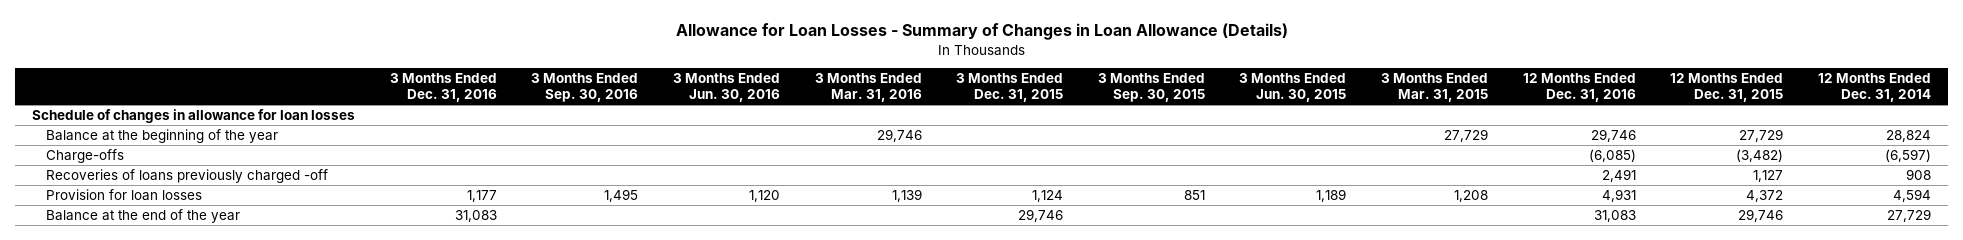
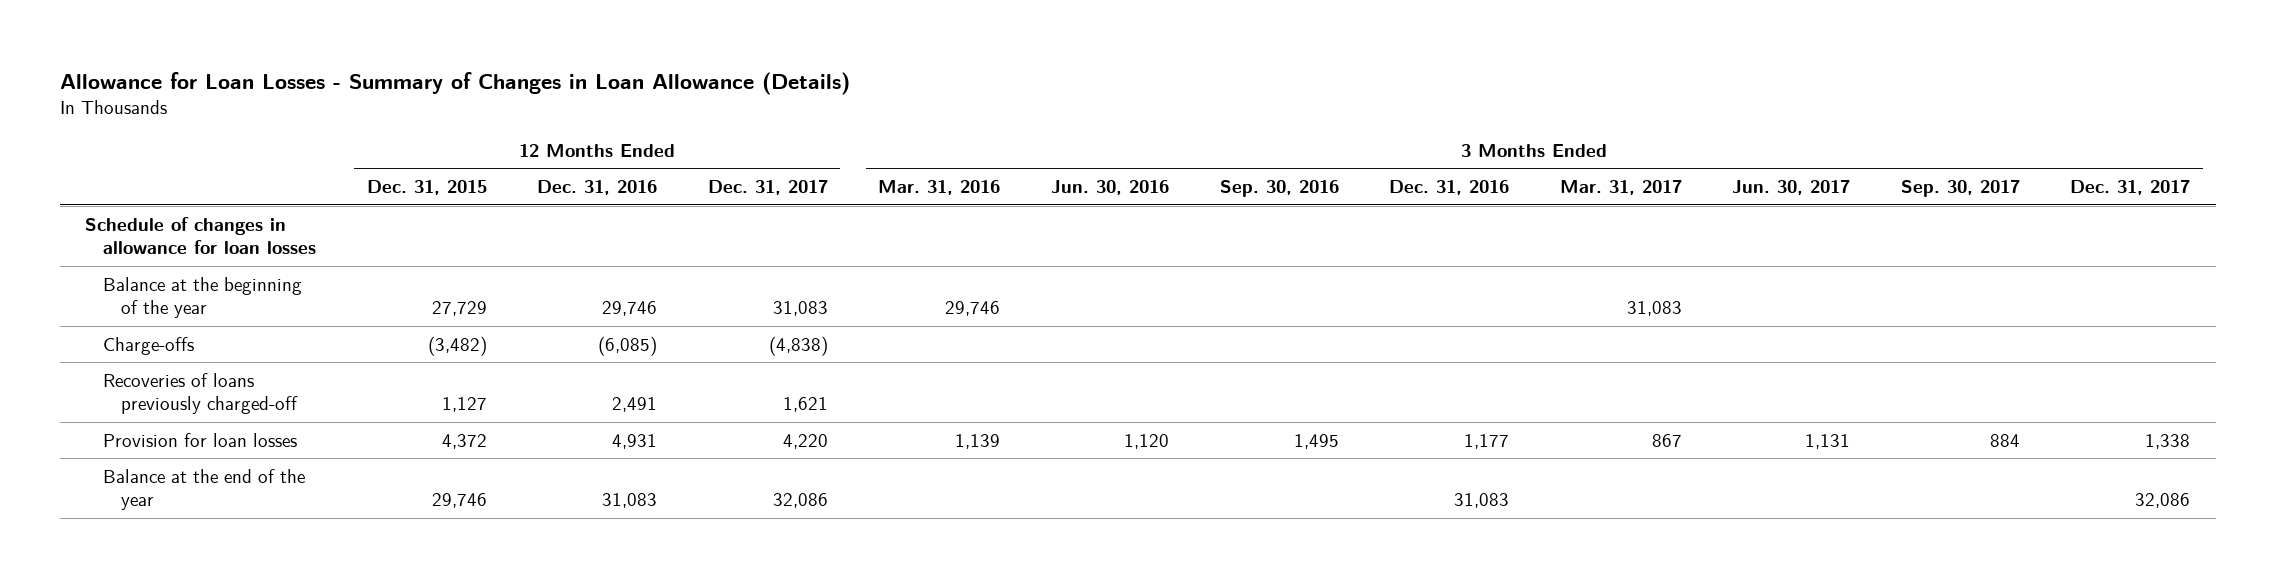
- | 3 Months Ended Dec. 31, 2016 | 3 Months Ended Sep. 30, 2016 | 3 Months Ended Jun. 30, 2016 | 3 Months Ended Mar. 31, 2016 | 3 Months Ended Dec. 31, 2015 | 3 Months Ended Sep. 30, 2015 | 3 Months Ended Jun. 30, 2015 | 3 Months Ended Mar. 31, 2015 | 12 Months Ended Dec. 31, 2016 | 12 Months Ended Dec. 31, 2015 | 12 Months Ended Dec. 31, 2014
+ | 12 Months Ended Dec. 31, 2015 | 12 Months Ended Dec. 31, 2016 | 12 Months Ended Dec. 31, 2017 | 3 Months Ended Mar. 31, 2016 | 3 Months Ended Jun. 30, 2016 | 3 Months Ended Sep. 30, 2016 | 3 Months Ended Dec. 31, 2016 | 3 Months Ended Mar. 31, 2017 | 3 Months Ended Jun. 30, 2017 | 3 Months Ended Sep. 30, 2017 | 3 Months Ended Dec. 31, 2017
- Recoveries of loans previously charged -off | | | | | | | | | 2,491 | 1,127 | 908
+ Recoveries of loans previously charged-off | 1,127 | 2,491 | 1,621 | | | | | | | |

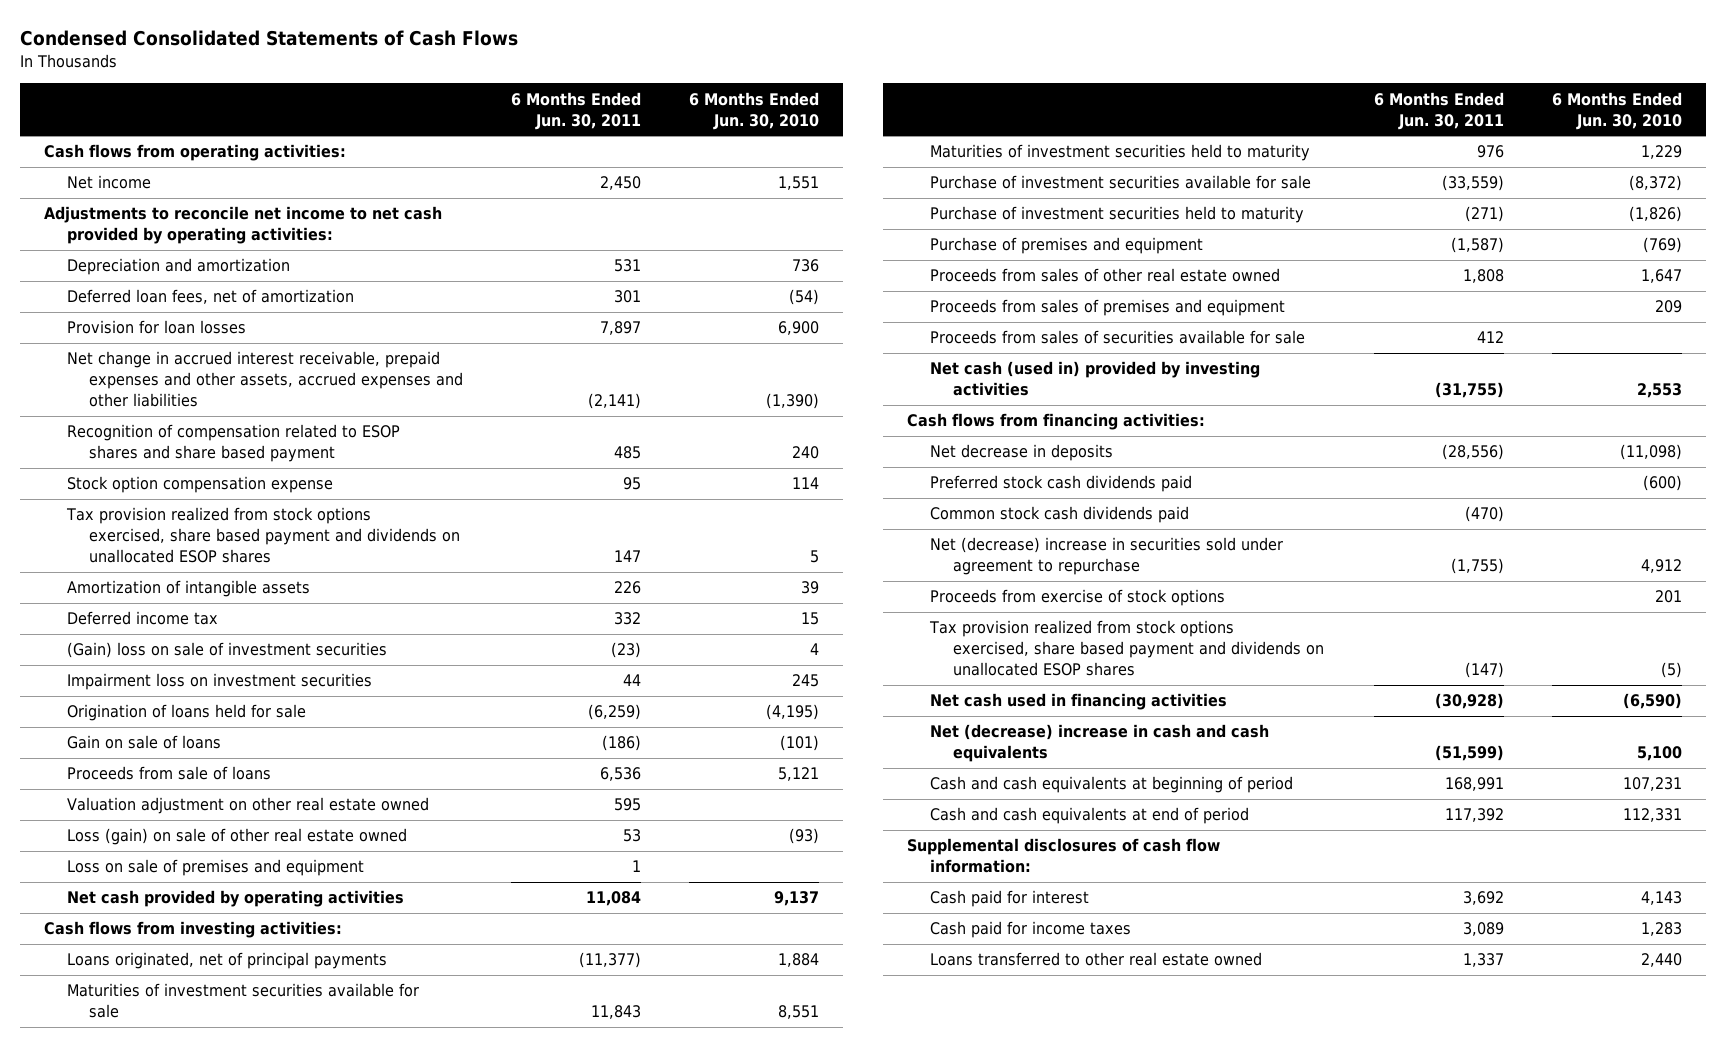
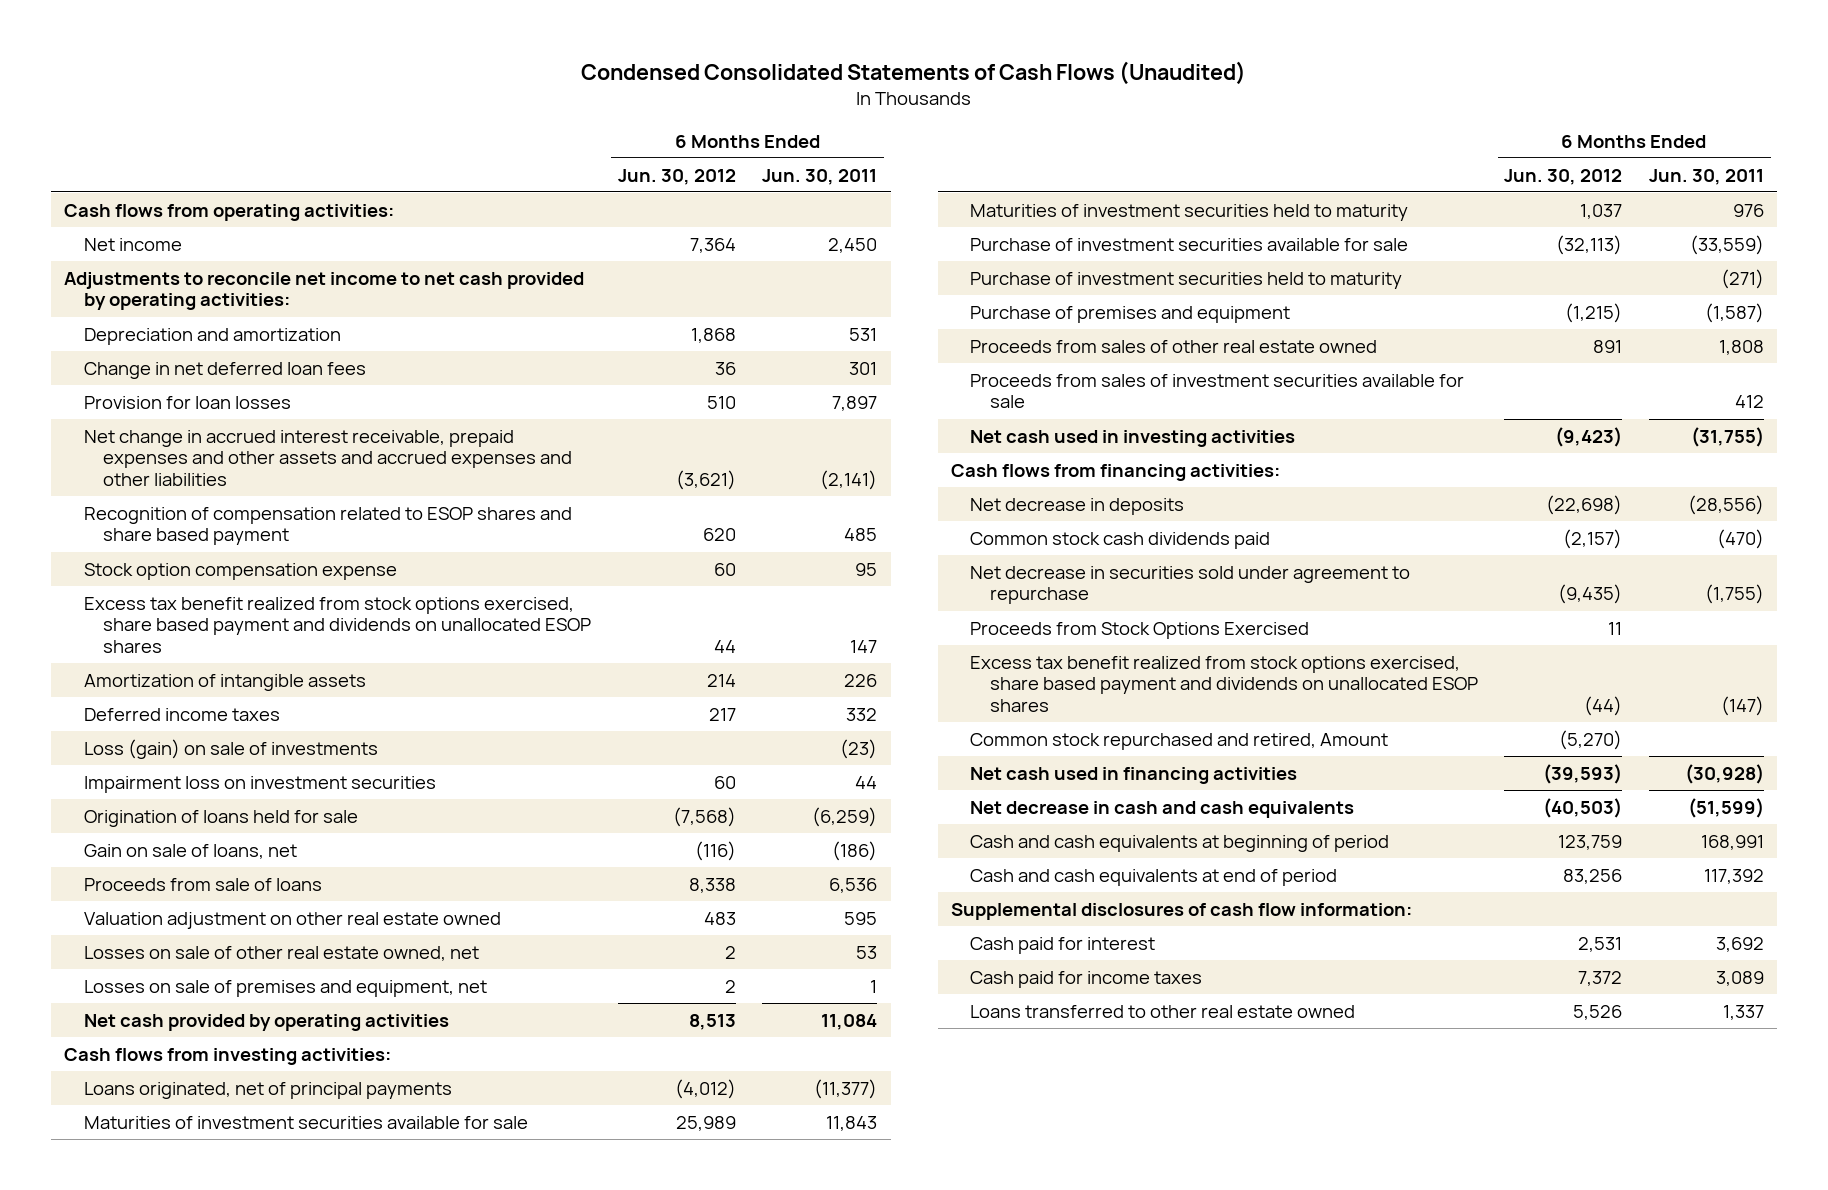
- Condensed Consolidated Statements of Cash Flows
+ Condensed Consolidated Statements of Cash Flows (Unaudited)
- | 6 Months Ended Jun. 30, 2011 | 6 Months Ended Jun. 30, 2010
+ | 6 Months Ended Jun. 30, 2012 | 6 Months Ended Jun. 30, 2011
- Deferred loan fees, net of amortization | 301 | (54)
+ Change in net deferred loan fees | 36 | 301
- Net change in accrued interest receivable, prepaid expenses and other assets, accrued expenses and other liabilities | (2,141) | (1,390)
+ Net change in accrued interest receivable, prepaid expenses and other assets and accrued expenses and other liabilities | (3,621) | (2,141)
- Tax provision realized from stock options exercised, share based payment and dividends on unallocated ESOP shares | 147 | 5
+ Excess tax benefit realized from stock options exercised, share based payment and dividends on unallocated ESOP shares | 44 | 147
- Deferred income tax | 332 | 15
- (Gain) loss on sale of investment securities | (23) | 4
+ Deferred income taxes | 217 | 332
+ Loss (gain) on sale of investments | | (23)
- Gain on sale of loans | (186) | (101)
+ Gain on sale of loans, net | (116) | (186)
- Loss (gain) on sale of other real estate owned | 53 | (93)
- Loss on sale of premises and equipment | 1 |
+ Losses on sale of other real estate owned, net | 2 | 53
+ Losses on sale of premises and equipment, net | 2 | 1
- Proceeds from sales of premises and equipment | | 209
- Proceeds from sales of securities available for sale | 412 |
- Net cash (used in) provided by investing activities | (31,755) | 2,553
+ Proceeds from sales of investment securities available for sale | | 412
+ Net cash used in investing activities | (9,423) | (31,755)
- Preferred stock cash dividends paid | | (600)
- Net (decrease) increase in securities sold under agreement to repurchase | (1,755) | 4,912
- Proceeds from exercise of stock options | | 201
- Tax provision realized from stock options exercised, share based payment and dividends on unallocated ESOP shares | (147) | (5)
+ Net decrease in securities sold under agreement to repurchase | (9,435) | (1,755)
+ Proceeds from Stock Options Exercised | 11 |
+ Excess tax benefit realized from stock options exercised, share based payment and dividends on unallocated ESOP shares | (44) | (147)
+ Common stock repurchased and retired, Amount | (5,270) |
- Net (decrease) increase in cash and cash equivalents | (51,599) | 5,100
+ Net decrease in cash and cash equivalents | (40,503) | (51,599)

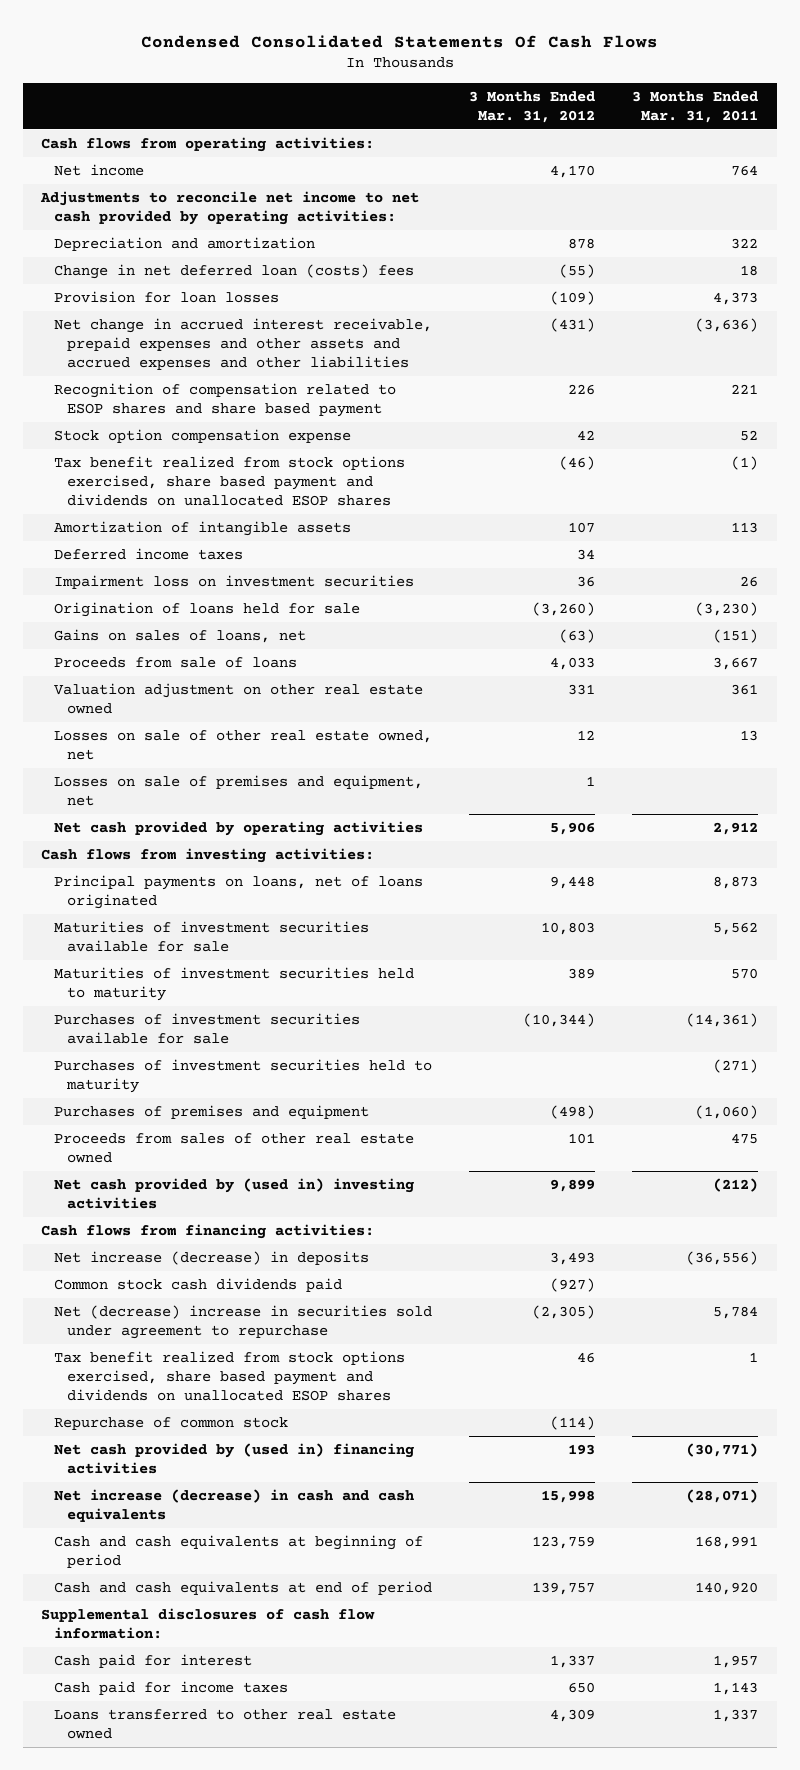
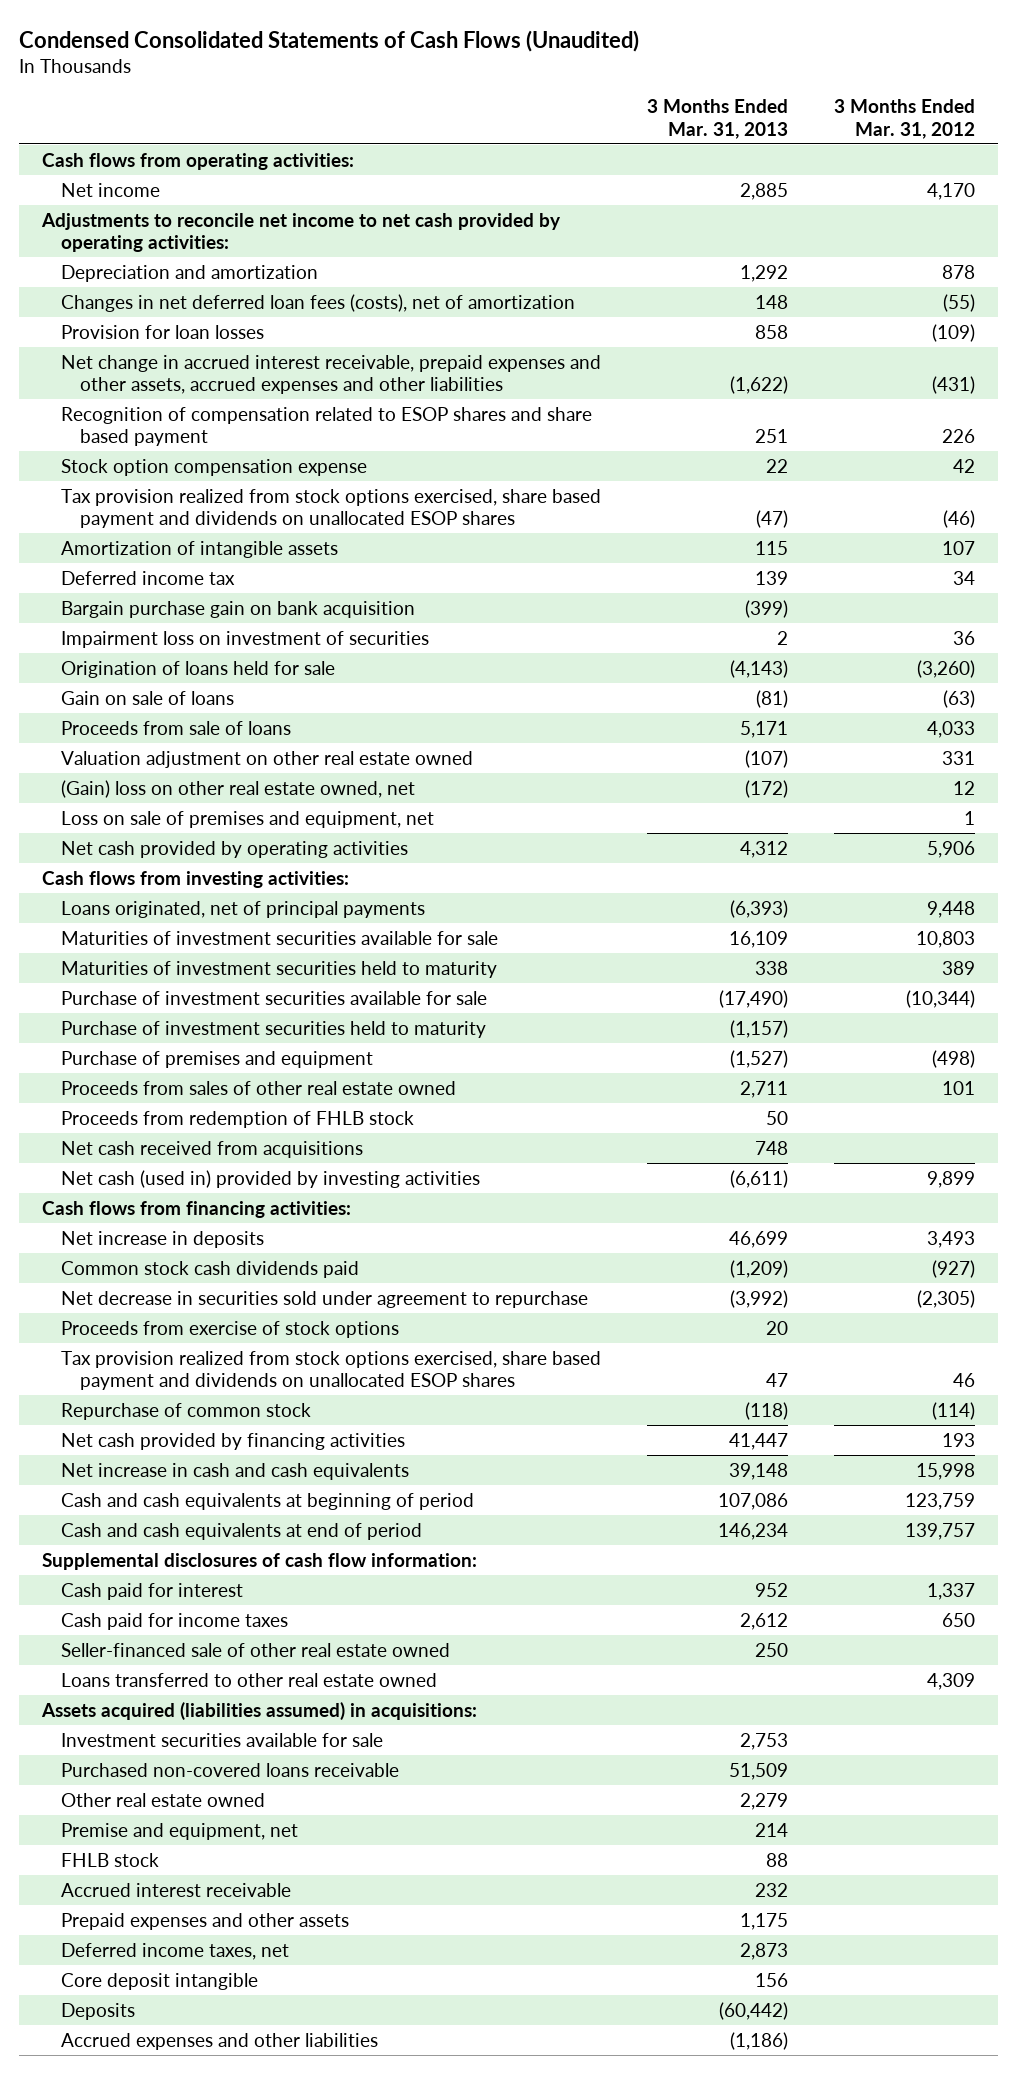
- Condensed Consolidated Statements Of Cash Flows
+ Condensed Consolidated Statements of Cash Flows (Unaudited)
- | 3 Months Ended Mar. 31, 2012 | 3 Months Ended Mar. 31, 2011
+ | 3 Months Ended Mar. 31, 2013 | 3 Months Ended Mar. 31, 2012
- Change in net deferred loan (costs) fees | (55) | 18
+ Changes in net deferred loan fees (costs), net of amortization | 148 | (55)
- Net change in accrued interest receivable, prepaid expenses and other assets and accrued expenses and other liabilities | (431) | (3,636)
+ Net change in accrued interest receivable, prepaid expenses and other assets, accrued expenses and other liabilities | (1,622) | (431)
- Tax benefit realized from stock options exercised, share based payment and dividends on unallocated ESOP shares | (46) | (1)
+ Tax provision realized from stock options exercised, share based payment and dividends on unallocated ESOP shares | (47) | (46)
- Deferred income taxes | 34 |
- Impairment loss on investment securities | 36 | 26
+ Deferred income tax | 139 | 34
+ Bargain purchase gain on bank acquisition | (399) |
+ Impairment loss on investment of securities | 2 | 36
- Gains on sales of loans, net | (63) | (151)
+ Gain on sale of loans | (81) | (63)
- Losses on sale of other real estate owned, net | 12 | 13
- Losses on sale of premises and equipment, net | 1 |
+ (Gain) loss on other real estate owned, net | (172) | 12
+ Loss on sale of premises and equipment, net | | 1
- Principal payments on loans, net of loans originated | 9,448 | 8,873
+ Loans originated, net of principal payments | (6,393) | 9,448
- Purchases of investment securities available for sale | (10,344) | (14,361)
- Purchases of investment securities held to maturity | | (271)
- Purchases of premises and equipment | (498) | (1,060)
+ Purchase of investment securities available for sale | (17,490) | (10,344)
+ Purchase of investment securities held to maturity | (1,157) |
+ Purchase of premises and equipment | (1,527) | (498)
- Net cash provided by (used in) investing activities | 9,899 | (212)
+ Proceeds from redemption of FHLB stock | 50 |
+ Net cash received from acquisitions | 748 |
+ Net cash (used in) provided by investing activities | (6,611) | 9,899
- Net increase (decrease) in deposits | 3,493 | (36,556)
+ Net increase in deposits | 46,699 | 3,493
- Net (decrease) increase in securities sold under agreement to repurchase | (2,305) | 5,784
- Tax benefit realized from stock options exercised, share based payment and dividends on unallocated ESOP shares | 46 | 1
+ Net decrease in securities sold under agreement to repurchase | (3,992) | (2,305)
+ Proceeds from exercise of stock options | 20 |
+ Tax provision realized from stock options exercised, share based payment and dividends on unallocated ESOP shares | 47 | 46
- Net cash provided by (used in) financing activities | 193 | (30,771)
- Net increase (decrease) in cash and cash equivalents | 15,998 | (28,071)
+ Net cash provided by financing activities | 41,447 | 193
+ Net increase in cash and cash equivalents | 39,148 | 15,998
+ Seller-financed sale of other real estate owned | 250 |
+ Assets acquired (liabilities assumed) in acquisitions:
+ Investment securities available for sale | 2,753 |
+ Purchased non-covered loans receivable | 51,509 |
+ Other real estate owned | 2,279 |
+ Premise and equipment, net | 214 |
+ FHLB stock | 88 |
+ Accrued interest receivable | 232 |
+ Prepaid expenses and other assets | 1,175 |
+ Deferred income taxes, net | 2,873 |
+ Core deposit intangible | 156 |
+ Deposits | (60,442) |
+ Accrued expenses and other liabilities | (1,186) |

